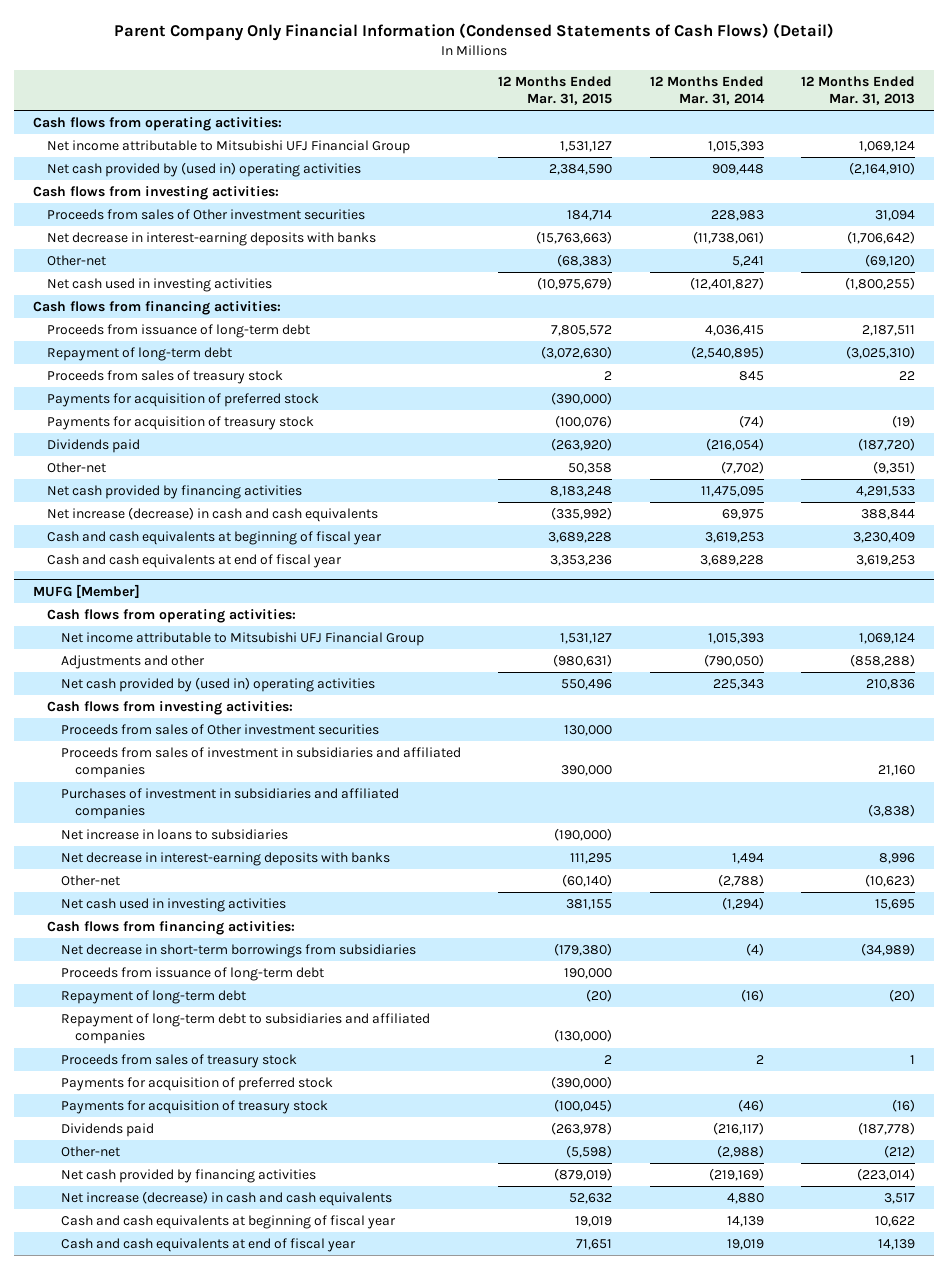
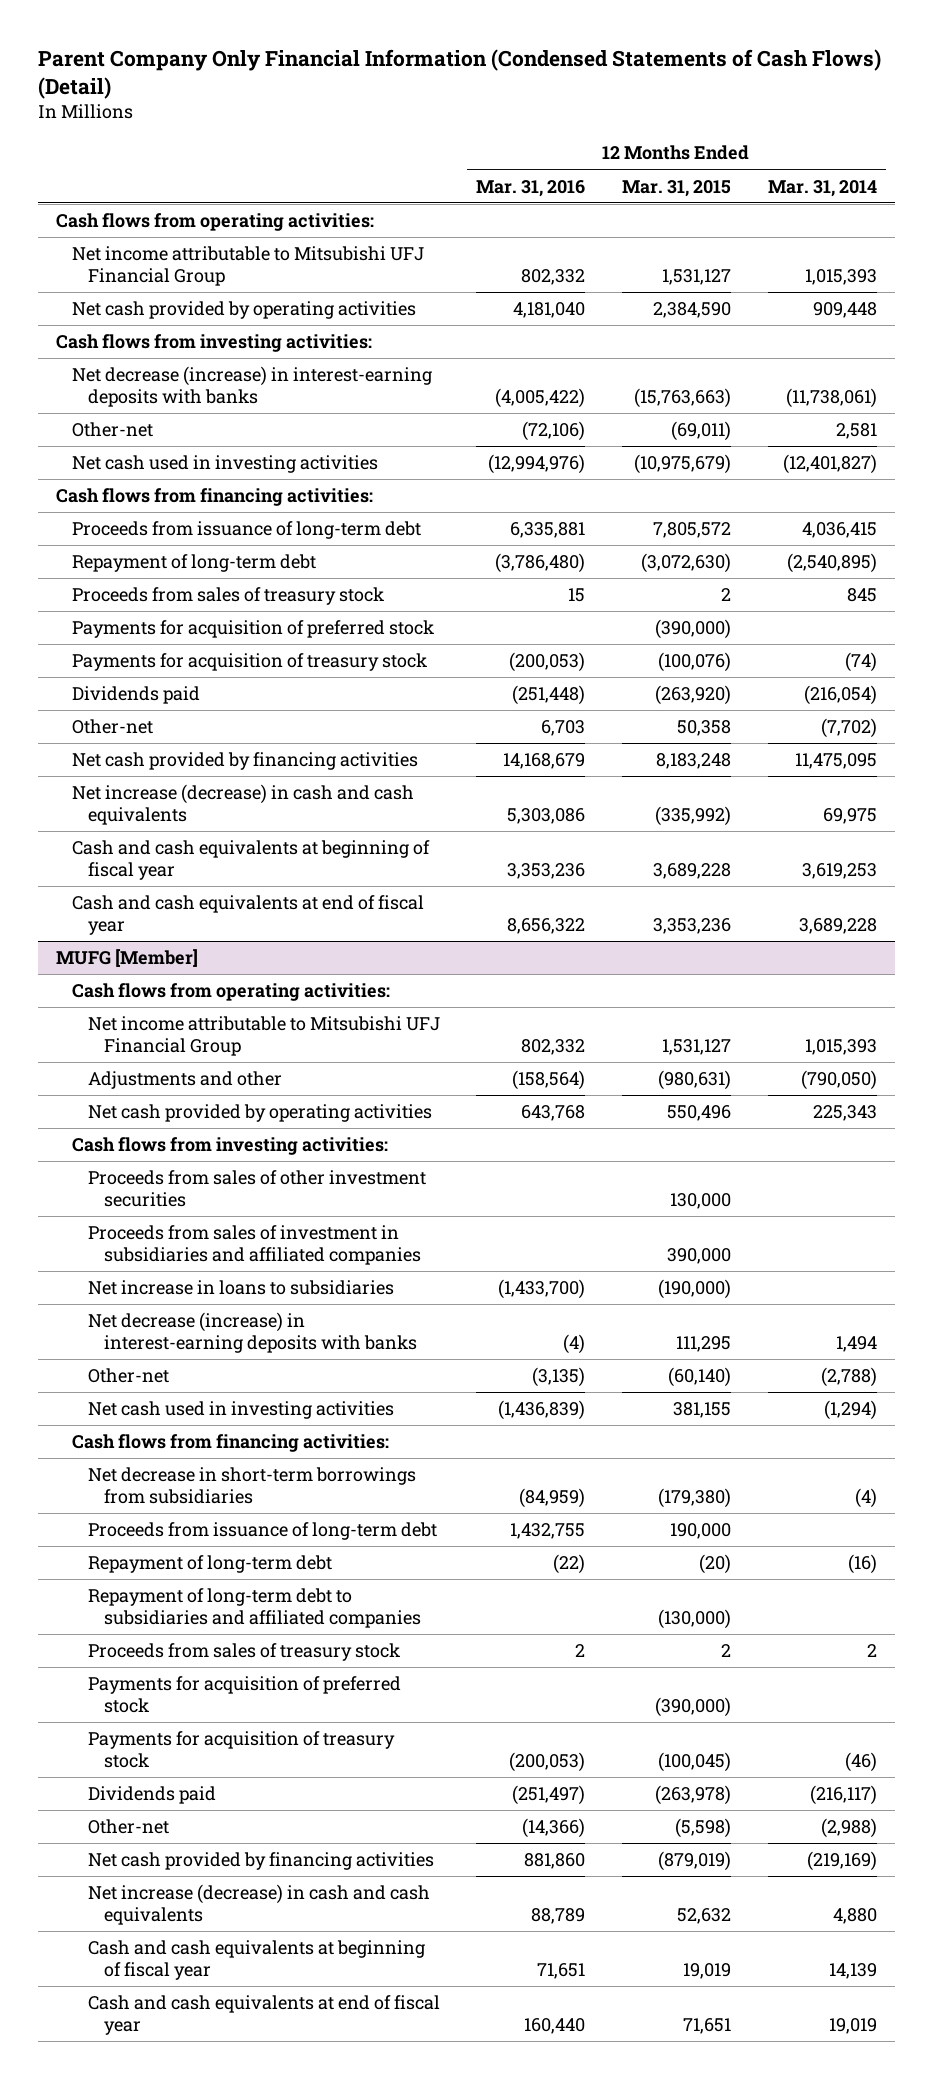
- | 12 Months Ended Mar. 31, 2015 | 12 Months Ended Mar. 31, 2014 | 12 Months Ended Mar. 31, 2013
+ | 12 Months Ended Mar. 31, 2016 | 12 Months Ended Mar. 31, 2015 | 12 Months Ended Mar. 31, 2014
- Net cash provided by (used in) operating activities | 2,384,590 | 909,448 | (2,164,910)
+ Net cash provided by operating activities | 4,181,040 | 2,384,590 | 909,448
- Proceeds from sales of Other investment securities | 184,714 | 228,983 | 31,094
- Net decrease in interest-earning deposits with banks | (15,763,663) | (11,738,061) | (1,706,642)
- Other-net | (68,383) | 5,241 | (69,120)
+ Net decrease (increase) in interest-earning deposits with banks | (4,005,422) | (15,763,663) | (11,738,061)
+ Other-net | (72,106) | (69,011) | 2,581
@ MUFG [Member]
- Net cash provided by (used in) operating activities | 550,496 | 225,343 | 210,836
+ Net cash provided by operating activities | 643,768 | 550,496 | 225,343
- Proceeds from sales of Other investment securities | 130,000 | |
+ Proceeds from sales of other investment securities | | 130,000 |
- Purchases of investment in subsidiaries and affiliated companies | | | (3,838)
- Net decrease in interest-earning deposits with banks | 111,295 | 1,494 | 8,996
+ Net decrease (increase) in interest-earning deposits with banks | (4) | 111,295 | 1,494

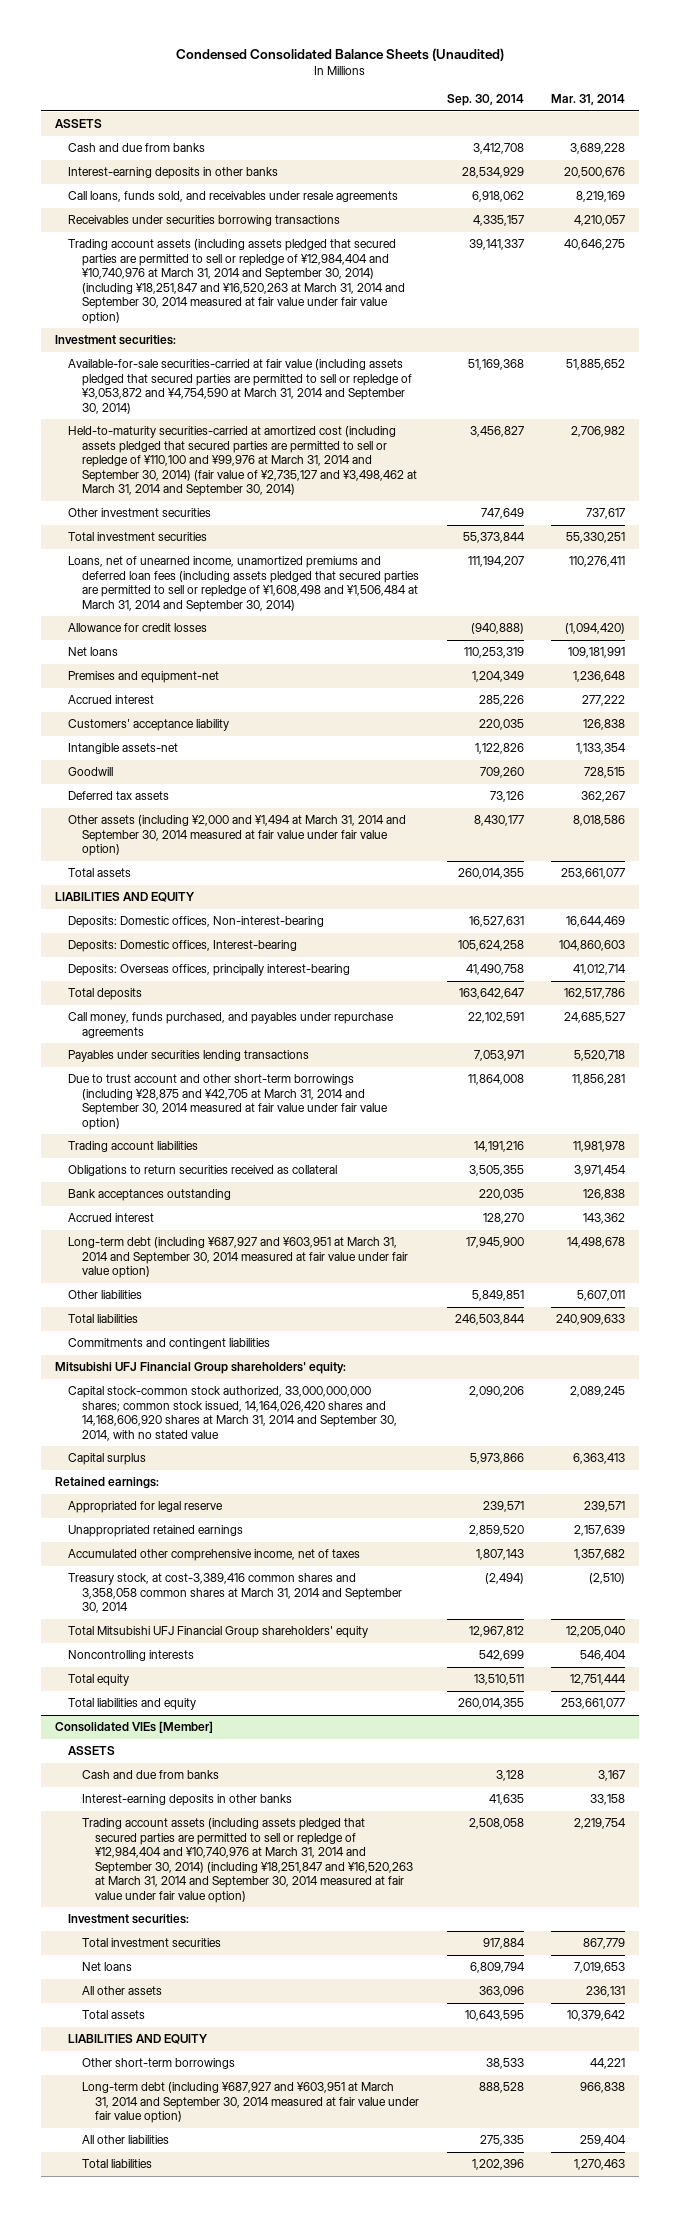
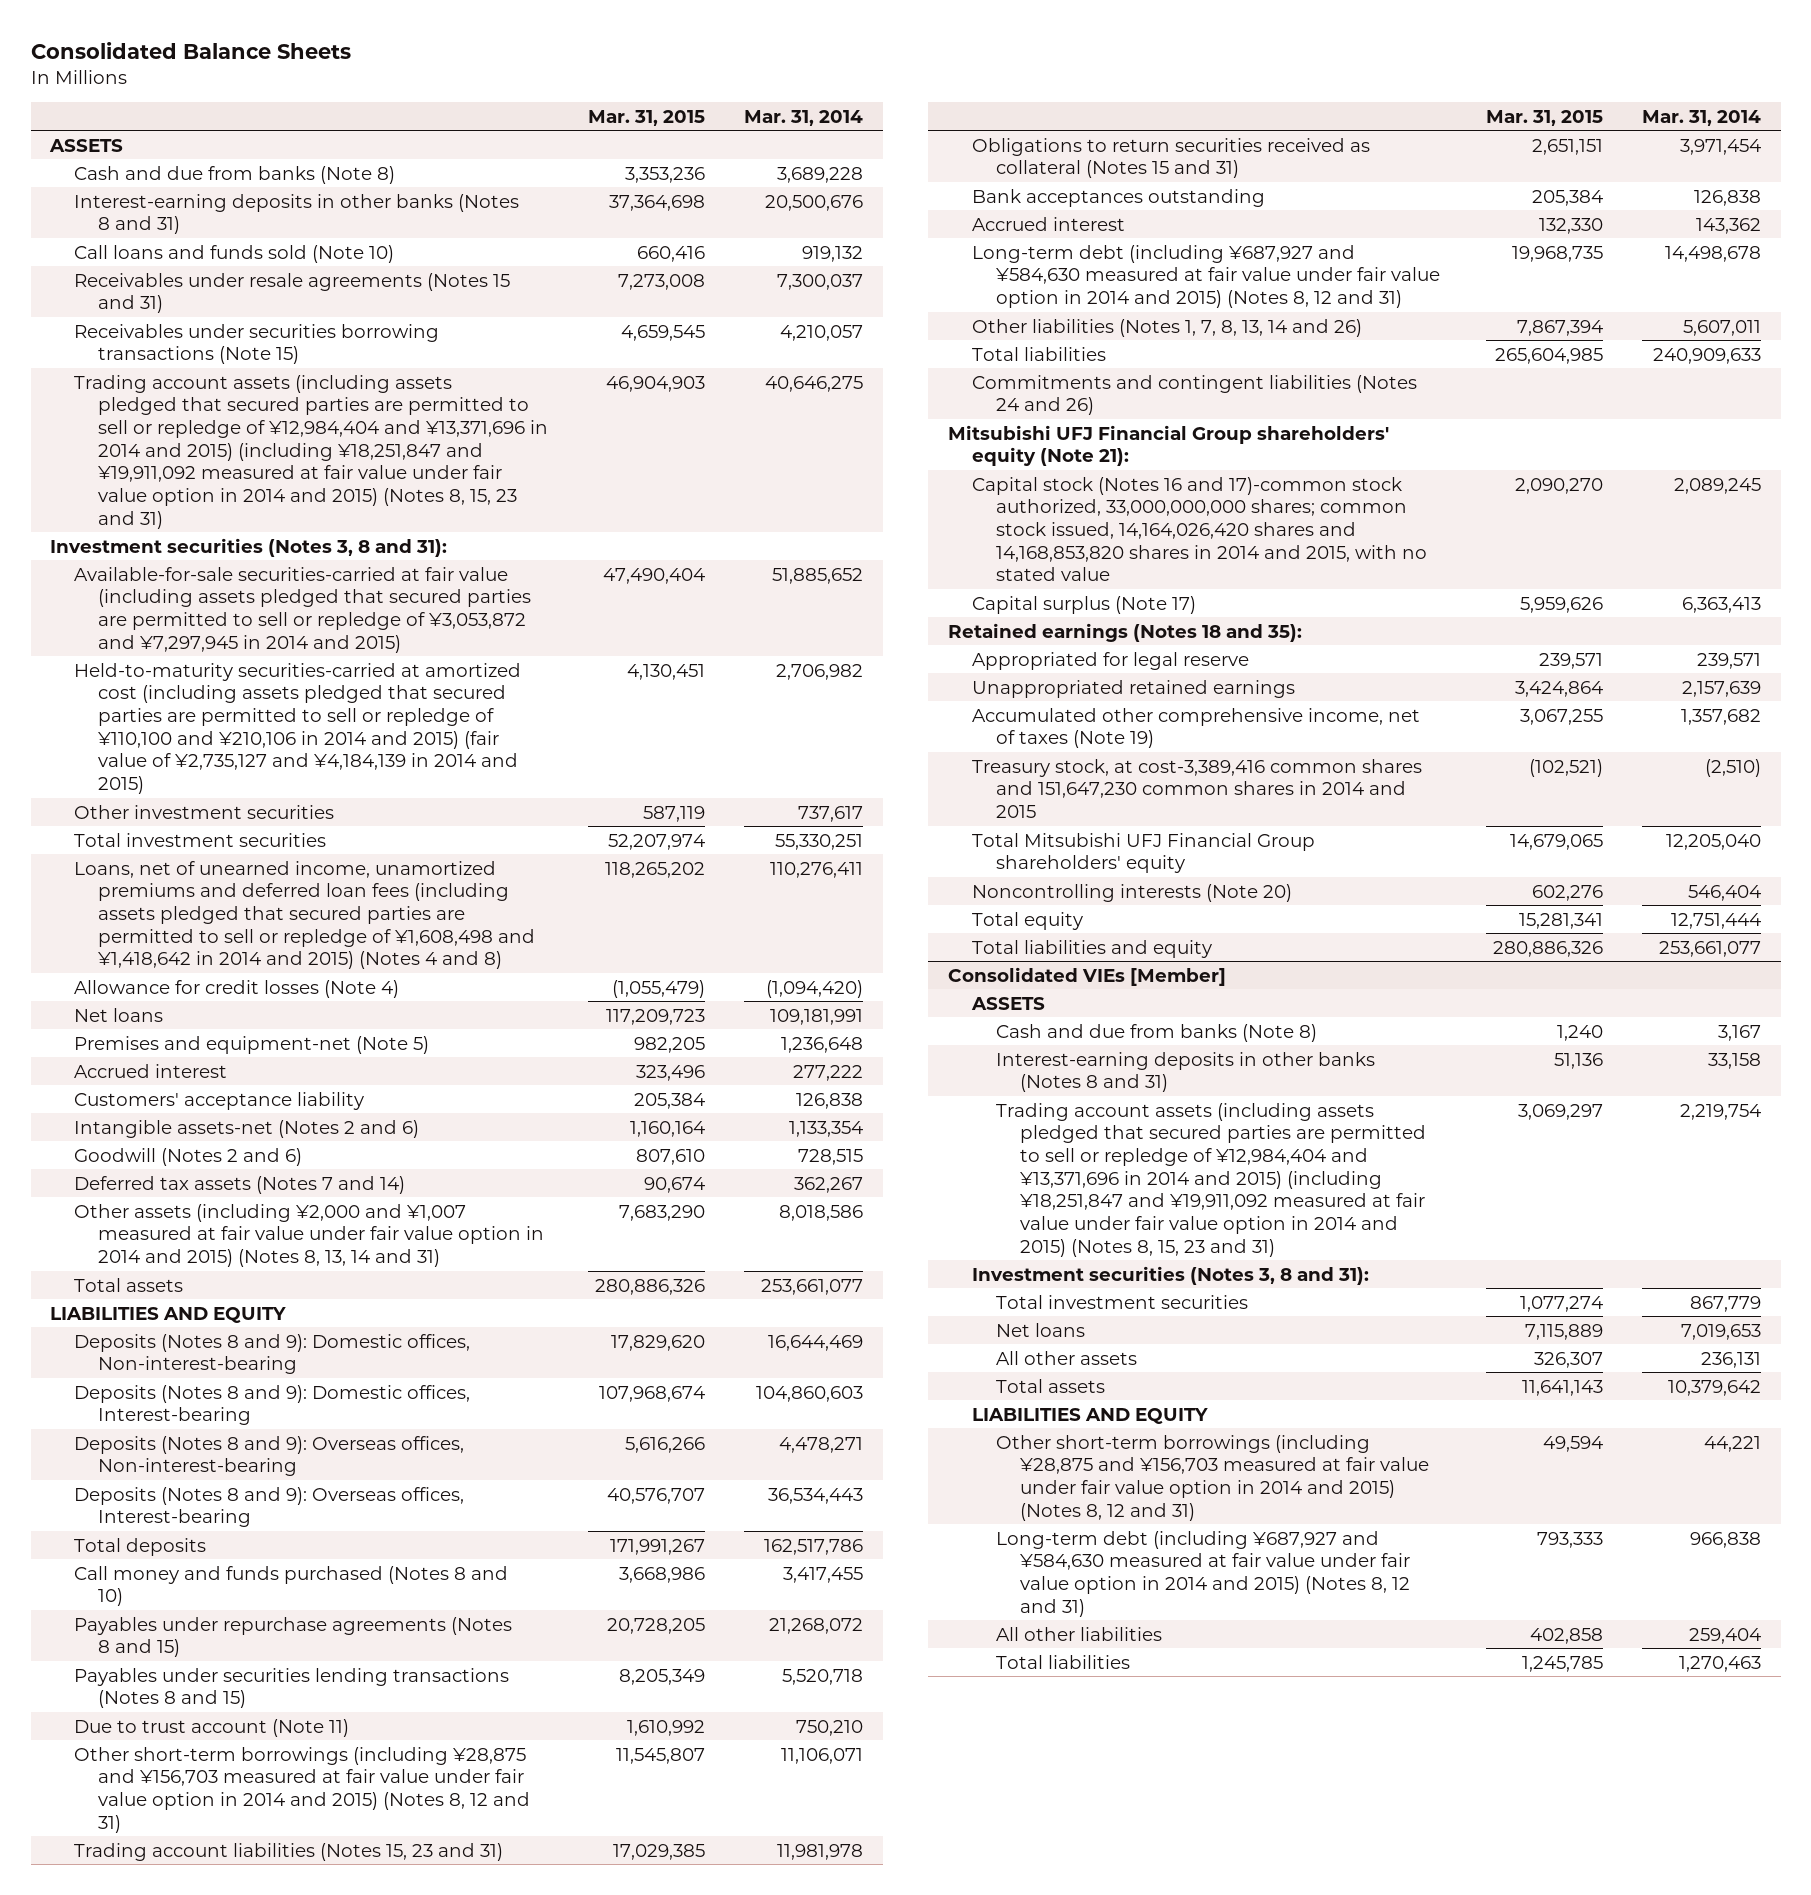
- Condensed Consolidated Balance Sheets (Unaudited)
+ Consolidated Balance Sheets
- | Sep. 30, 2014 | Mar. 31, 2014
+ | Mar. 31, 2015 | Mar. 31, 2014
- Cash and due from banks | 3,412,708 | 3,689,228
- Interest-earning deposits in other banks | 28,534,929 | 20,500,676
- Call loans, funds sold, and receivables under resale agreements | 6,918,062 | 8,219,169
- Receivables under securities borrowing transactions | 4,335,157 | 4,210,057
- Trading account assets (including assets pledged that secured parties are permitted to sell or repledge of ¥12,984,404 and ¥10,740,976 at March 31, 2014 and September 30, 2014) (including ¥18,251,847 and ¥16,520,263 at March 31, 2014 and September 30, 2014 measured at fair value under fair value option) | 39,141,337 | 40,646,275
- Investment securities:
- Available-for-sale securities-carried at fair value (including assets pledged that secured parties are permitted to sell or repledge of ¥3,053,872 and ¥4,754,590 at March 31, 2014 and September 30, 2014) | 51,169,368 | 51,885,652
- Held-to-maturity securities-carried at amortized cost (including assets pledged that secured parties are permitted to sell or repledge of ¥110,100 and ¥99,976 at March 31, 2014 and September 30, 2014) (fair value of ¥2,735,127 and ¥3,498,462 at March 31, 2014 and September 30, 2014) | 3,456,827 | 2,706,982
+ Cash and due from banks (Note 8) | 3,353,236 | 3,689,228
+ Interest-earning deposits in other banks (Notes 8 and 31) | 37,364,698 | 20,500,676
+ Call loans and funds sold (Note 10) | 660,416 | 919,132
+ Receivables under resale agreements (Notes 15 and 31) | 7,273,008 | 7,300,037
+ Receivables under securities borrowing transactions (Note 15) | 4,659,545 | 4,210,057
+ Trading account assets (including assets pledged that secured parties are permitted to sell or repledge of ¥12,984,404 and ¥13,371,696 in 2014 and 2015) (including ¥18,251,847 and ¥19,911,092 measured at fair value under fair value option in 2014 and 2015) (Notes 8, 15, 23 and 31) | 46,904,903 | 40,646,275
+ Investment securities (Notes 3, 8 and 31):
+ Available-for-sale securities-carried at fair value (including assets pledged that secured parties are permitted to sell or repledge of ¥3,053,872 and ¥7,297,945 in 2014 and 2015) | 47,490,404 | 51,885,652
+ Held-to-maturity securities-carried at amortized cost (including assets pledged that secured parties are permitted to sell or repledge of ¥110,100 and ¥210,106 in 2014 and 2015) (fair value of ¥2,735,127 and ¥4,184,139 in 2014 and 2015) | 4,130,451 | 2,706,982
- Loans, net of unearned income, unamortized premiums and deferred loan fees (including assets pledged that secured parties are permitted to sell or repledge of ¥1,608,498 and ¥1,506,484 at March 31, 2014 and September 30, 2014) | 111,194,207 | 110,276,411
- Allowance for credit losses | (940,888) | (1,094,420)
+ Loans, net of unearned income, unamortized premiums and deferred loan fees (including assets pledged that secured parties are permitted to sell or repledge of ¥1,608,498 and ¥1,418,642 in 2014 and 2015) (Notes 4 and 8) | 118,265,202 | 110,276,411
+ Allowance for credit losses (Note 4) | (1,055,479) | (1,094,420)
- Premises and equipment-net | 1,204,349 | 1,236,648
+ Premises and equipment-net (Note 5) | 982,205 | 1,236,648
- Intangible assets-net | 1,122,826 | 1,133,354
- Goodwill | 709,260 | 728,515
- Deferred tax assets | 73,126 | 362,267
- Other assets (including ¥2,000 and ¥1,494 at March 31, 2014 and September 30, 2014 measured at fair value under fair value option) | 8,430,177 | 8,018,586
+ Intangible assets-net (Notes 2 and 6) | 1,160,164 | 1,133,354
+ Goodwill (Notes 2 and 6) | 807,610 | 728,515
+ Deferred tax assets (Notes 7 and 14) | 90,674 | 362,267
+ Other assets (including ¥2,000 and ¥1,007 measured at fair value under fair value option in 2014 and 2015) (Notes 8, 13, 14 and 31) | 7,683,290 | 8,018,586
- Deposits: Domestic offices, Non-interest-bearing | 16,527,631 | 16,644,469
- Deposits: Domestic offices, Interest-bearing | 105,624,258 | 104,860,603
- Deposits: Overseas offices, principally interest-bearing | 41,490,758 | 41,012,714
+ Deposits (Notes 8 and 9): Domestic offices, Non-interest-bearing | 17,829,620 | 16,644,469
+ Deposits (Notes 8 and 9): Domestic offices, Interest-bearing | 107,968,674 | 104,860,603
+ Deposits (Notes 8 and 9): Overseas offices, Non-interest-bearing | 5,616,266 | 4,478,271
+ Deposits (Notes 8 and 9): Overseas offices, Interest-bearing | 40,576,707 | 36,534,443
- Call money, funds purchased, and payables under repurchase agreements | 22,102,591 | 24,685,527
- Payables under securities lending transactions | 7,053,971 | 5,520,718
- Due to trust account and other short-term borrowings (including ¥28,875 and ¥42,705 at March 31, 2014 and September 30, 2014 measured at fair value under fair value option) | 11,864,008 | 11,856,281
- Trading account liabilities | 14,191,216 | 11,981,978
- Obligations to return securities received as collateral | 3,505,355 | 3,971,454
+ Call money and funds purchased (Notes 8 and 10) | 3,668,986 | 3,417,455
+ Payables under repurchase agreements (Notes 8 and 15) | 20,728,205 | 21,268,072
+ Payables under securities lending transactions (Notes 8 and 15) | 8,205,349 | 5,520,718
+ Due to trust account (Note 11) | 1,610,992 | 750,210
+ Other short-term borrowings (including ¥28,875 and ¥156,703 measured at fair value under fair value option in 2014 and 2015) (Notes 8, 12 and 31) | 11,545,807 | 11,106,071
+ Trading account liabilities (Notes 15, 23 and 31) | 17,029,385 | 11,981,978
+ Obligations to return securities received as collateral (Notes 15 and 31) | 2,651,151 | 3,971,454
- Long-term debt (including ¥687,927 and ¥603,951 at March 31, 2014 and September 30, 2014 measured at fair value under fair value option) | 17,945,900 | 14,498,678
- Other liabilities | 5,849,851 | 5,607,011
+ Long-term debt (including ¥687,927 and ¥584,630 measured at fair value under fair value option in 2014 and 2015) (Notes 8, 12 and 31) | 19,968,735 | 14,498,678
+ Other liabilities (Notes 1, 7, 8, 13, 14 and 26) | 7,867,394 | 5,607,011
- Commitments and contingent liabilities
- Mitsubishi UFJ Financial Group shareholders' equity:
- Capital stock-common stock authorized, 33,000,000,000 shares; common stock issued, 14,164,026,420 shares and 14,168,606,920 shares at March 31, 2014 and September 30, 2014, with no stated value | 2,090,206 | 2,089,245
- Capital surplus | 5,973,866 | 6,363,413
- Retained earnings:
+ Commitments and contingent liabilities (Notes 24 and 26)
+ Mitsubishi UFJ Financial Group shareholders' equity (Note 21):
+ Capital stock (Notes 16 and 17)-common stock authorized, 33,000,000,000 shares; common stock issued, 14,164,026,420 shares and 14,168,853,820 shares in 2014 and 2015, with no stated value | 2,090,270 | 2,089,245
+ Capital surplus (Note 17) | 5,959,626 | 6,363,413
+ Retained earnings (Notes 18 and 35):
- Accumulated other comprehensive income, net of taxes | 1,807,143 | 1,357,682
- Treasury stock, at cost-3,389,416 common shares and 3,358,058 common shares at March 31, 2014 and September 30, 2014 | (2,494) | (2,510)
+ Accumulated other comprehensive income, net of taxes (Note 19) | 3,067,255 | 1,357,682
+ Treasury stock, at cost-3,389,416 common shares and 151,647,230 common shares in 2014 and 2015 | (102,521) | (2,510)
- Noncontrolling interests | 542,699 | 546,404
+ Noncontrolling interests (Note 20) | 602,276 | 546,404
@ Consolidated VIEs [Member]
- Cash and due from banks | 3,128 | 3,167
- Interest-earning deposits in other banks | 41,635 | 33,158
- Trading account assets (including assets pledged that secured parties are permitted to sell or repledge of ¥12,984,404 and ¥10,740,976 at March 31, 2014 and September 30, 2014) (including ¥18,251,847 and ¥16,520,263 at March 31, 2014 and September 30, 2014 measured at fair value under fair value option) | 2,508,058 | 2,219,754
- Investment securities:
+ Cash and due from banks (Note 8) | 1,240 | 3,167
+ Interest-earning deposits in other banks (Notes 8 and 31) | 51,136 | 33,158
+ Trading account assets (including assets pledged that secured parties are permitted to sell or repledge of ¥12,984,404 and ¥13,371,696 in 2014 and 2015) (including ¥18,251,847 and ¥19,911,092 measured at fair value under fair value option in 2014 and 2015) (Notes 8, 15, 23 and 31) | 3,069,297 | 2,219,754
+ Investment securities (Notes 3, 8 and 31):
- Other short-term borrowings | 38,533 | 44,221
- Long-term debt (including ¥687,927 and ¥603,951 at March 31, 2014 and September 30, 2014 measured at fair value under fair value option) | 888,528 | 966,838
+ Other short-term borrowings (including ¥28,875 and ¥156,703 measured at fair value under fair value option in 2014 and 2015) (Notes 8, 12 and 31) | 49,594 | 44,221
+ Long-term debt (including ¥687,927 and ¥584,630 measured at fair value under fair value option in 2014 and 2015) (Notes 8, 12 and 31) | 793,333 | 966,838

